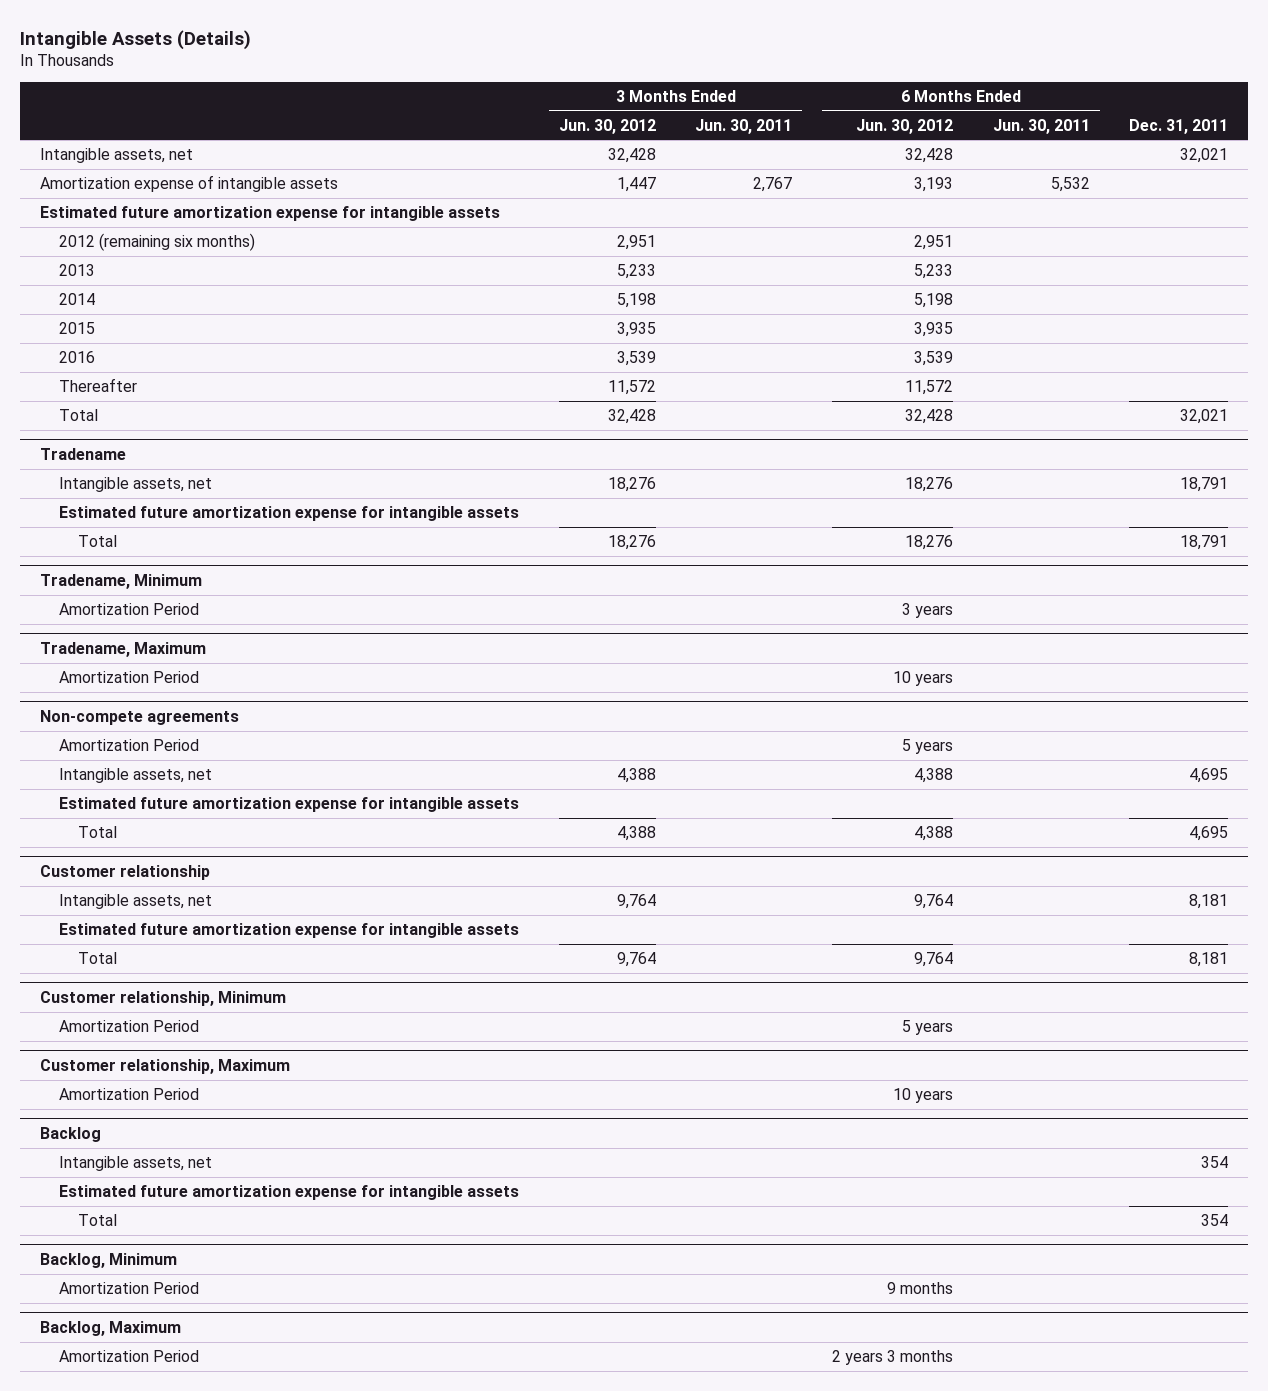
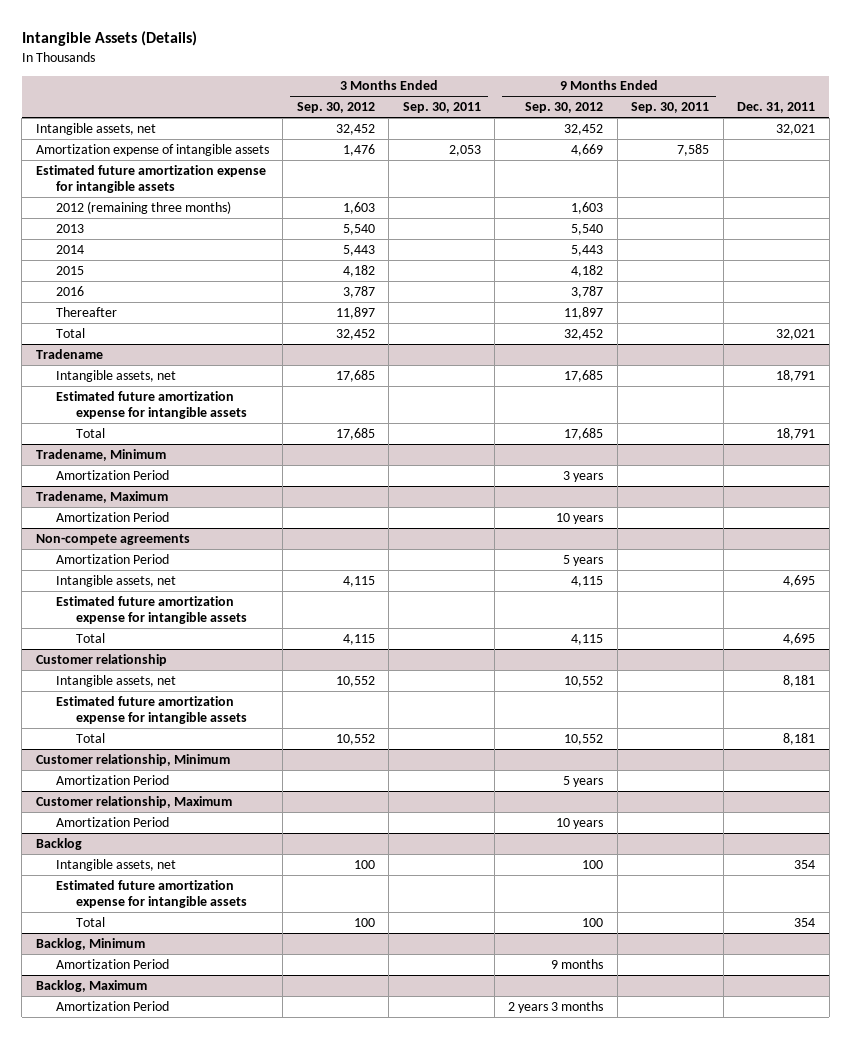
- | 3 Months Ended Jun. 30, 2012 | 3 Months Ended Jun. 30, 2011 | 6 Months Ended Jun. 30, 2012 | 6 Months Ended Jun. 30, 2011 | Dec. 31, 2011
+ | 3 Months Ended Sep. 30, 2012 | 3 Months Ended Sep. 30, 2011 | 9 Months Ended Sep. 30, 2012 | 9 Months Ended Sep. 30, 2011 | Dec. 31, 2011
- 2012 (remaining six months) | 2,951 | | 2,951 | |
+ 2012 (remaining three months) | 1,603 | | 1,603 | |

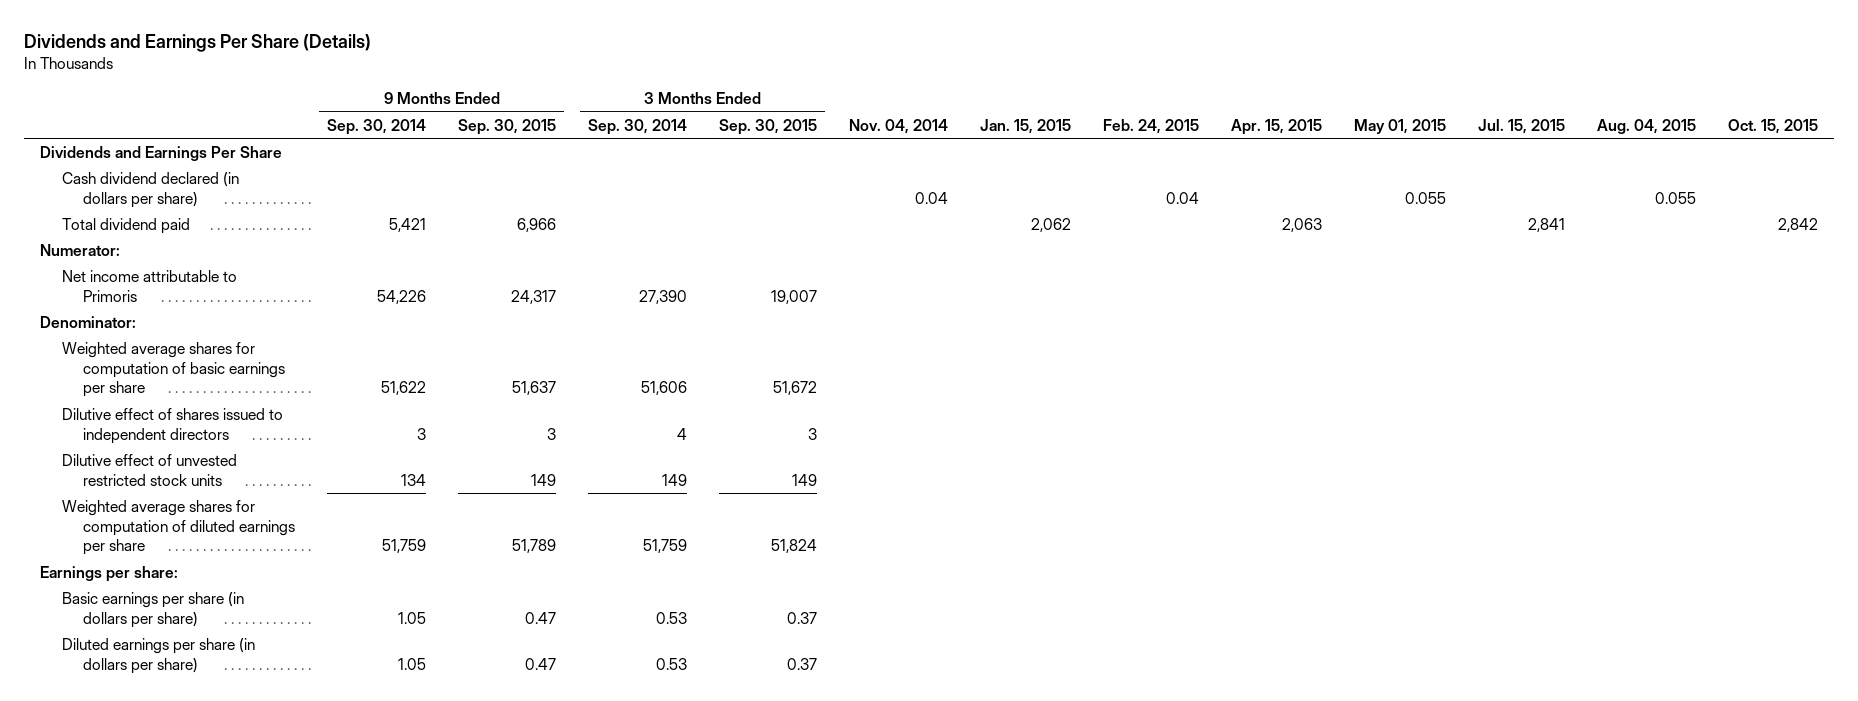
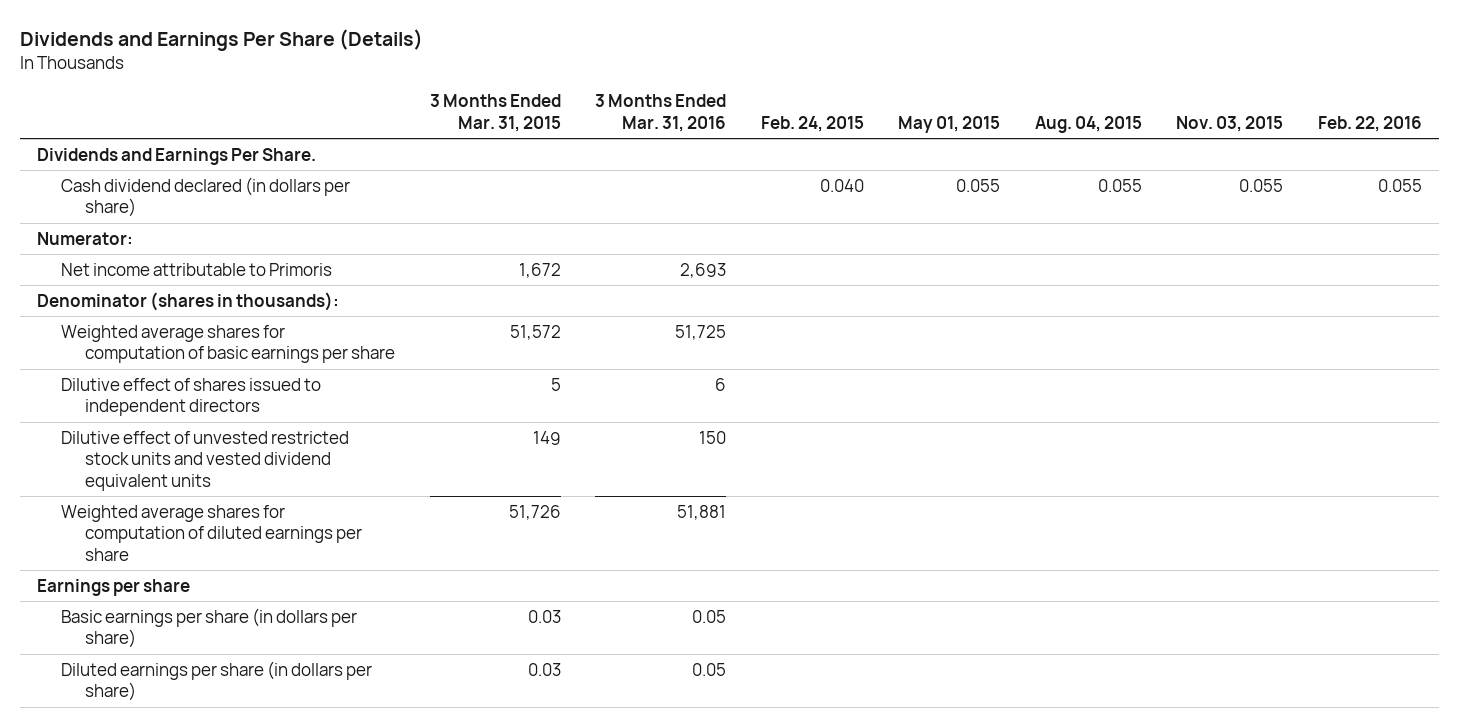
- | 9 Months Ended Sep. 30, 2014 | 9 Months Ended Sep. 30, 2015 | 3 Months Ended Sep. 30, 2014 | 3 Months Ended Sep. 30, 2015 | Nov. 04, 2014 | Jan. 15, 2015 | Feb. 24, 2015 | Apr. 15, 2015 | May 01, 2015 | Jul. 15, 2015 | Aug. 04, 2015 | Oct. 15, 2015
+ | 3 Months Ended Mar. 31, 2015 | 3 Months Ended Mar. 31, 2016 | Feb. 24, 2015 | May 01, 2015 | Aug. 04, 2015 | Nov. 03, 2015 | Feb. 22, 2016
- Dividends and Earnings Per Share
- Cash dividend declared (in dollars per share) | | | | | 0.04 | | 0.04 | | 0.055 | | 0.055 |
- Total dividend paid | 5,421 | 6,966 | | | | 2,062 | | 2,063 | | 2,841 | | 2,842
+ Dividends and Earnings Per Share.
+ Cash dividend declared (in dollars per share) | | | 0.040 | 0.055 | 0.055 | 0.055 | 0.055
- Denominator:
+ Denominator (shares in thousands):
- Dilutive effect of unvested restricted stock units | 134 | 149 | 149 | 149 | | | | | | | |
+ Dilutive effect of unvested restricted stock units and vested dividend equivalent units | 149 | 150 | | | | |
- Earnings per share:
+ Earnings per share

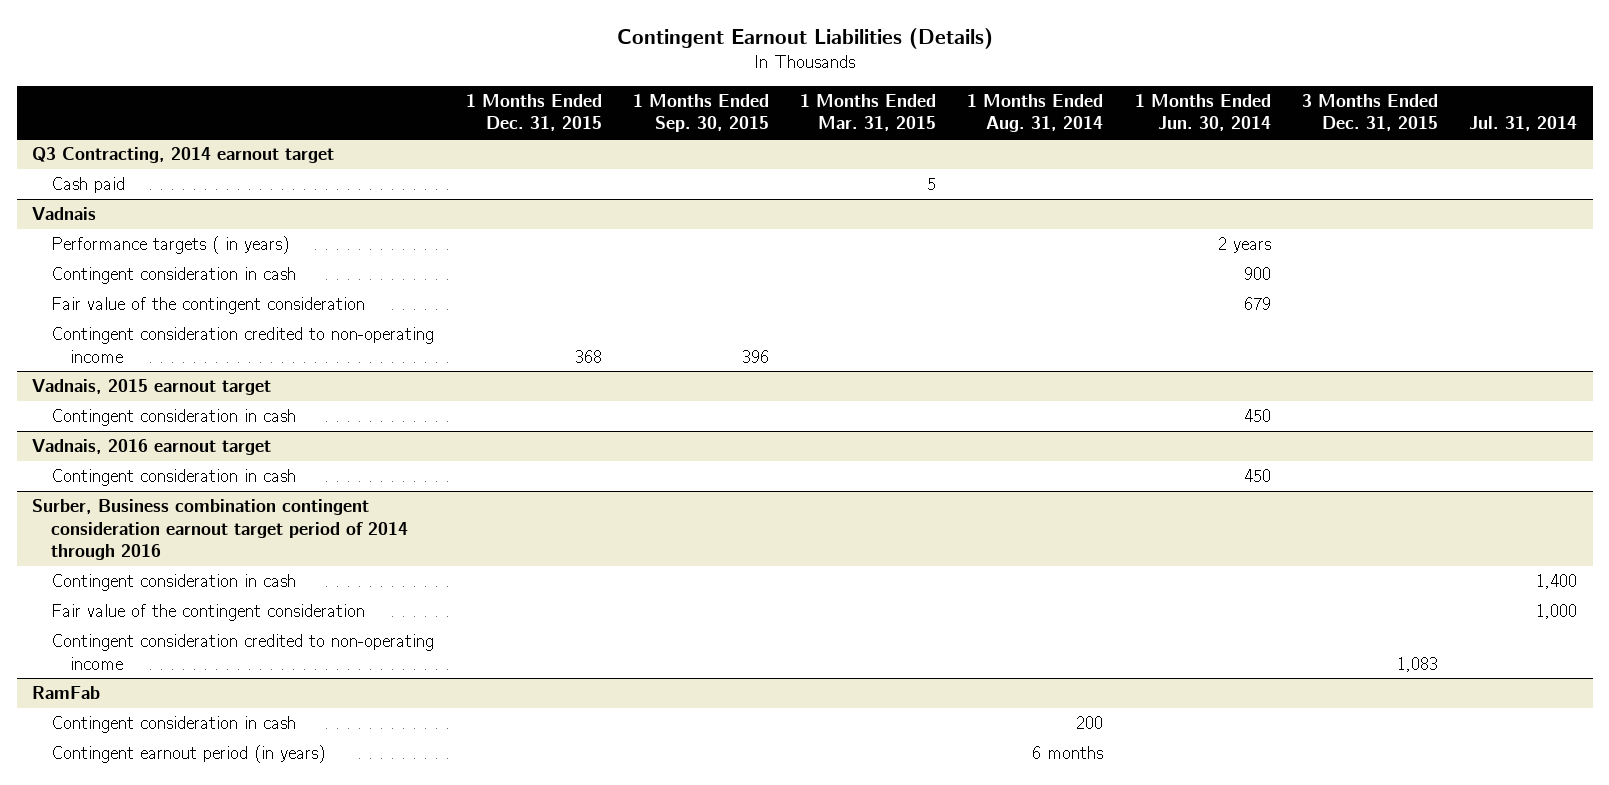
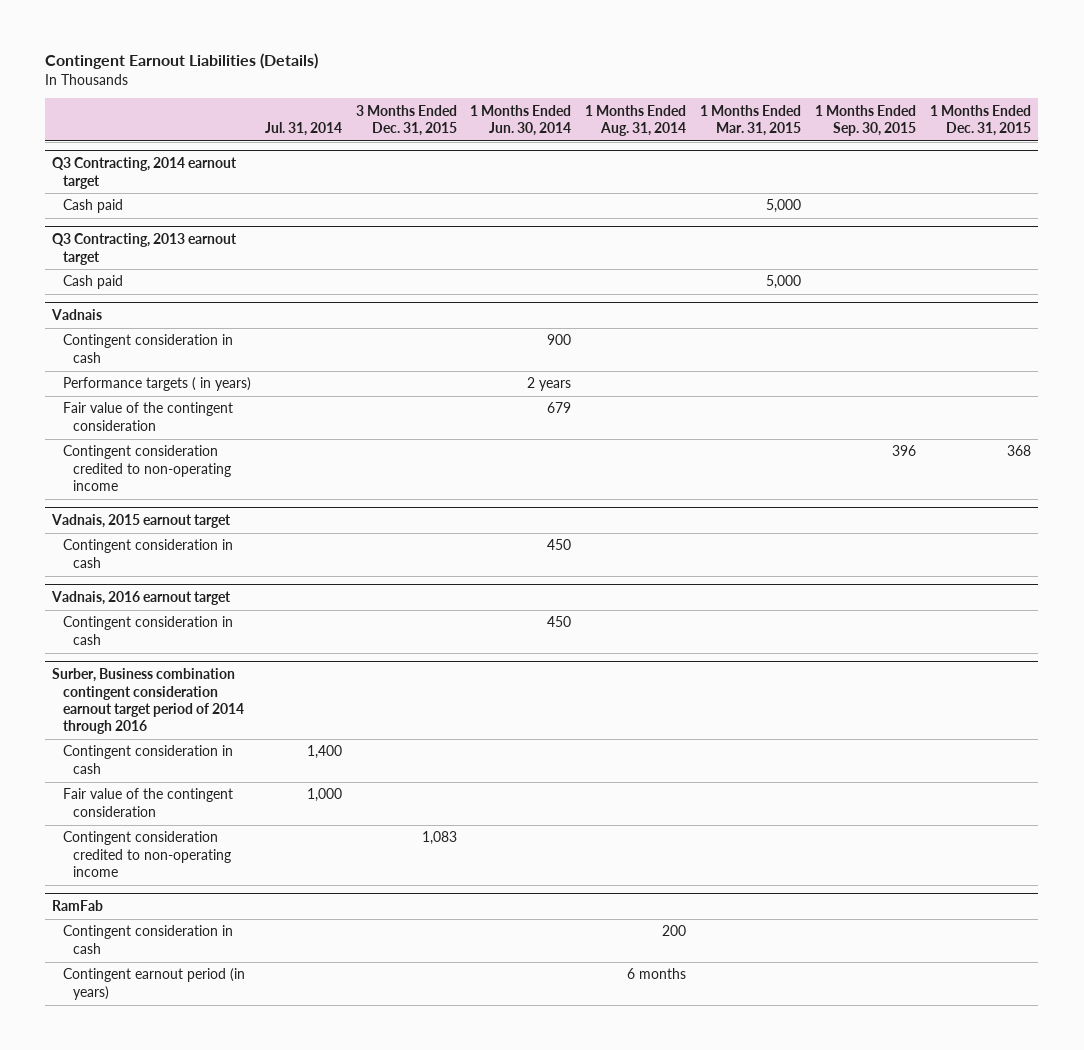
- | 1 Months Ended Dec. 31, 2015 | 1 Months Ended Sep. 30, 2015 | 1 Months Ended Mar. 31, 2015 | 1 Months Ended Aug. 31, 2014 | 1 Months Ended Jun. 30, 2014 | 3 Months Ended Dec. 31, 2015 | Jul. 31, 2014
+ | Jul. 31, 2014 | 3 Months Ended Dec. 31, 2015 | 1 Months Ended Jun. 30, 2014 | 1 Months Ended Aug. 31, 2014 | 1 Months Ended Mar. 31, 2015 | 1 Months Ended Sep. 30, 2015 | 1 Months Ended Dec. 31, 2015
@ Q3 Contracting, 2014 earnout target
- Cash paid | | | 5 | | | |
+ Cash paid | | | | | 5,000 | |
+ Q3 Contracting, 2013 earnout target
+ Cash paid | | | | | 5,000 | |
@ Vadnais
moved down: Performance targets ( in years) | | | 2 years | | | |

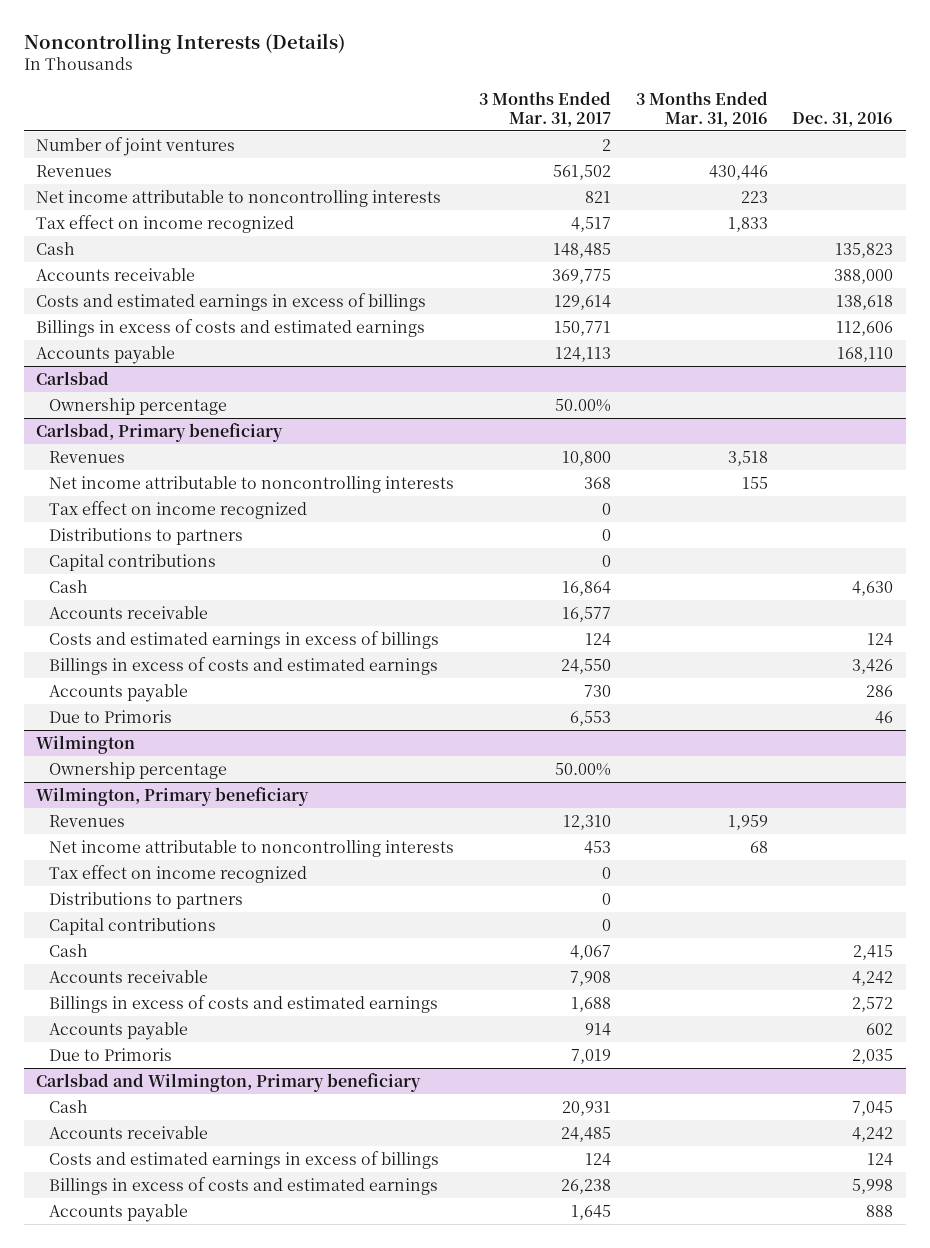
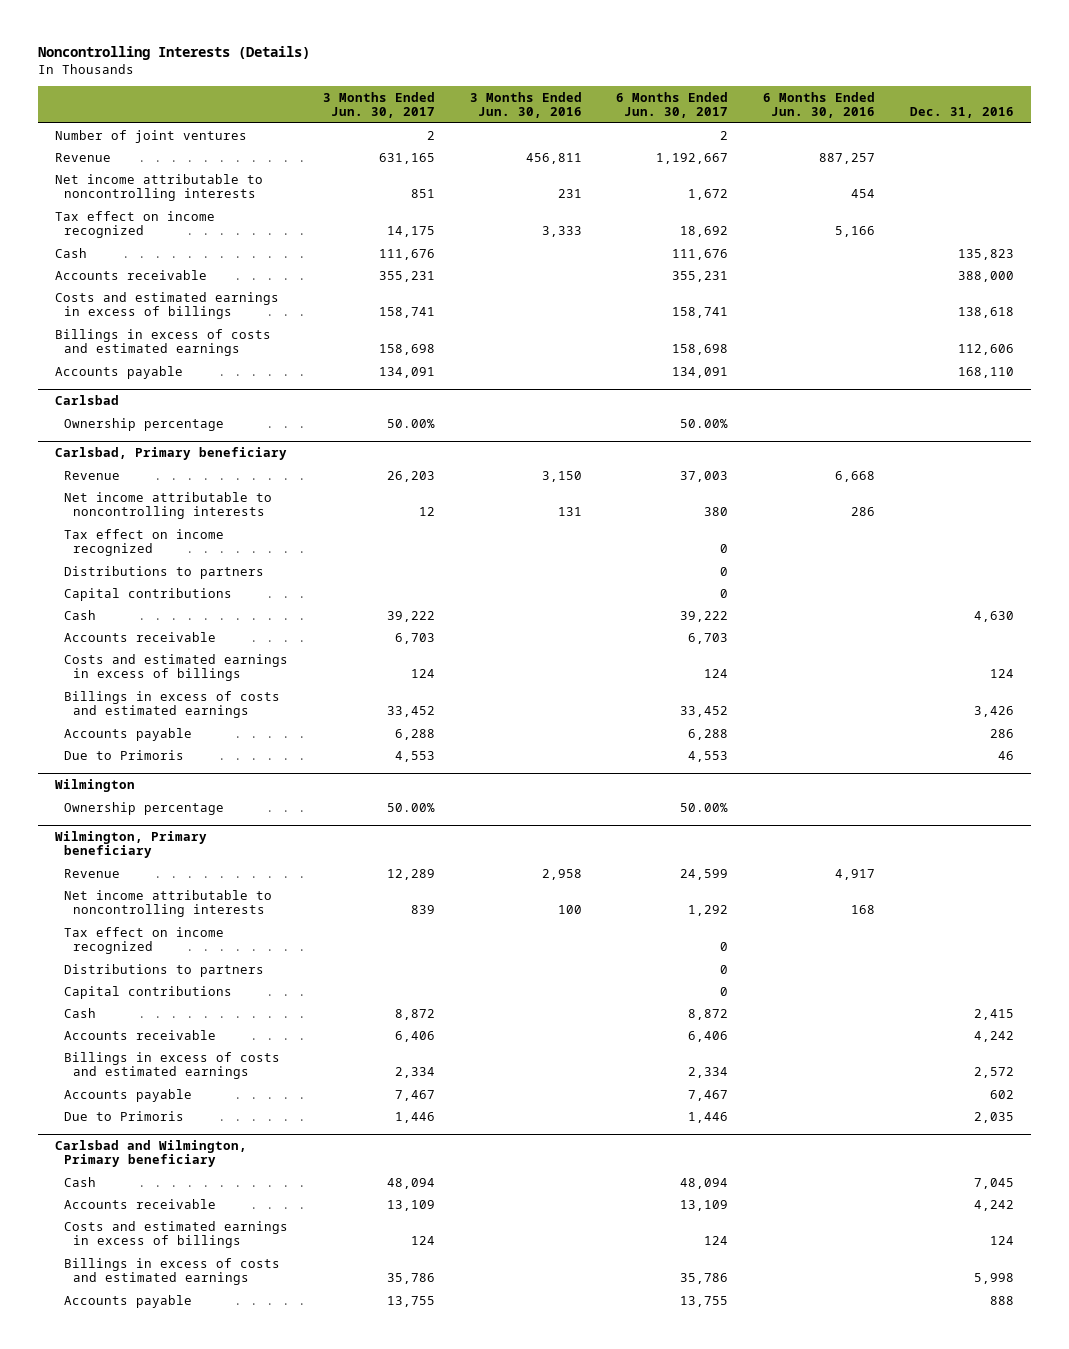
- | 3 Months Ended Mar. 31, 2017 | 3 Months Ended Mar. 31, 2016 | Dec. 31, 2016
+ | 3 Months Ended Jun. 30, 2017 | 3 Months Ended Jun. 30, 2016 | 6 Months Ended Jun. 30, 2017 | 6 Months Ended Jun. 30, 2016 | Dec. 31, 2016
- Revenues | 561,502 | 430,446 |
+ Revenue | 631,165 | 456,811 | 1,192,667 | 887,257 |
@ Carlsbad, Primary beneficiary
- Revenues | 10,800 | 3,518 |
+ Revenue | 26,203 | 3,150 | 37,003 | 6,668 |
@ Wilmington, Primary beneficiary
- Revenues | 12,310 | 1,959 |
+ Revenue | 12,289 | 2,958 | 24,599 | 4,917 |

